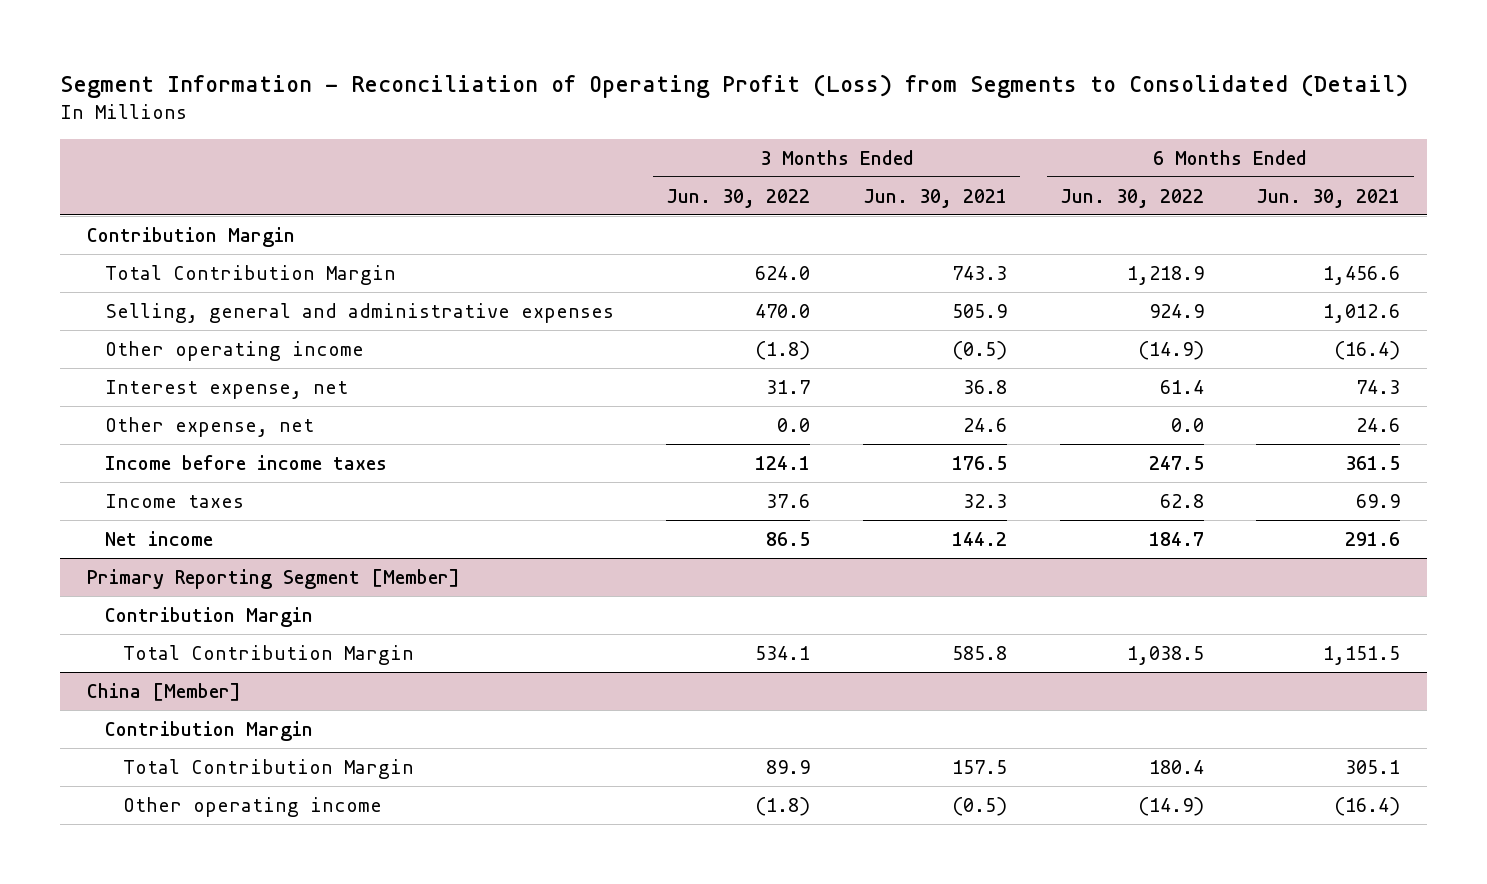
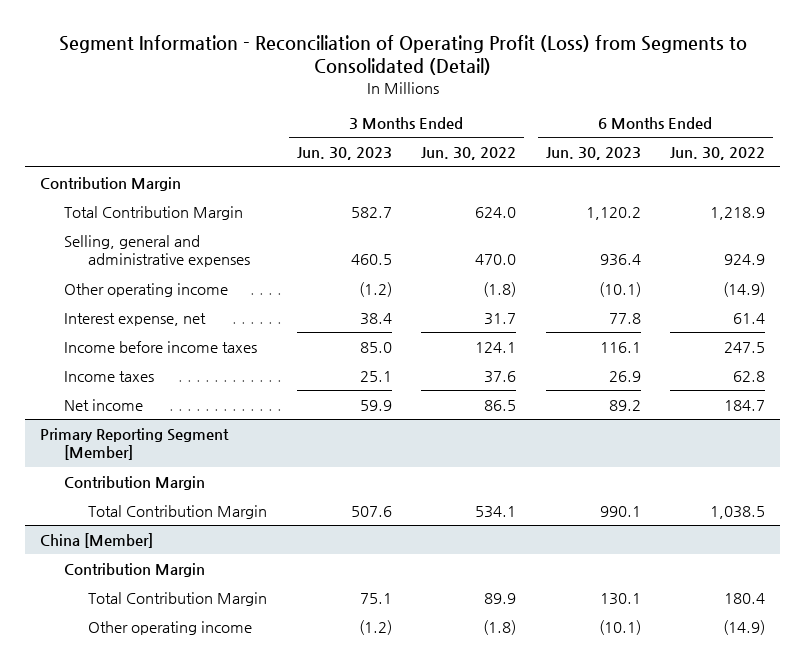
- | 3 Months Ended Jun. 30, 2022 | 3 Months Ended Jun. 30, 2021 | 6 Months Ended Jun. 30, 2022 | 6 Months Ended Jun. 30, 2021
+ | 3 Months Ended Jun. 30, 2023 | 3 Months Ended Jun. 30, 2022 | 6 Months Ended Jun. 30, 2023 | 6 Months Ended Jun. 30, 2022
- Other expense, net | 0.0 | 24.6 | 0.0 | 24.6

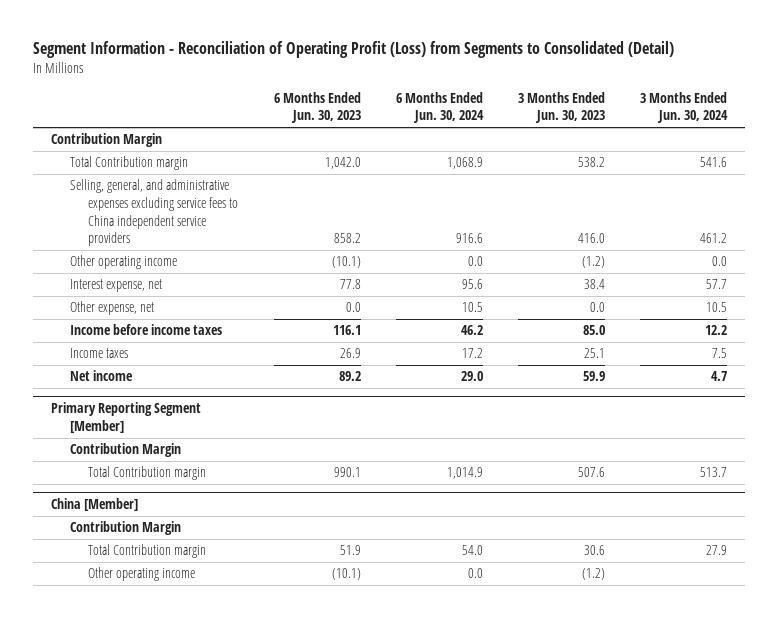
- | 3 Months Ended Jun. 30, 2023 | 3 Months Ended Jun. 30, 2022 | 6 Months Ended Jun. 30, 2023 | 6 Months Ended Jun. 30, 2022
+ | 6 Months Ended Jun. 30, 2023 | 6 Months Ended Jun. 30, 2024 | 3 Months Ended Jun. 30, 2023 | 3 Months Ended Jun. 30, 2024
- Total Contribution Margin | 582.7 | 624.0 | 1,120.2 | 1,218.9
- Selling, general and administrative expenses | 460.5 | 470.0 | 936.4 | 924.9
+ Total Contribution margin | 1,042.0 | 1,068.9 | 538.2 | 541.6
+ Selling, general, and administrative expenses excluding service fees to China independent service providers | 858.2 | 916.6 | 416.0 | 461.2
+ Other expense, net | 0.0 | 10.5 | 0.0 | 10.5
@ Primary Reporting Segment [Member]
- Total Contribution Margin | 507.6 | 534.1 | 990.1 | 1,038.5
+ Total Contribution margin | 990.1 | 1,014.9 | 507.6 | 513.7
@ China [Member]
- Total Contribution Margin | 75.1 | 89.9 | 130.1 | 180.4
+ Total Contribution margin | 51.9 | 54.0 | 30.6 | 27.9

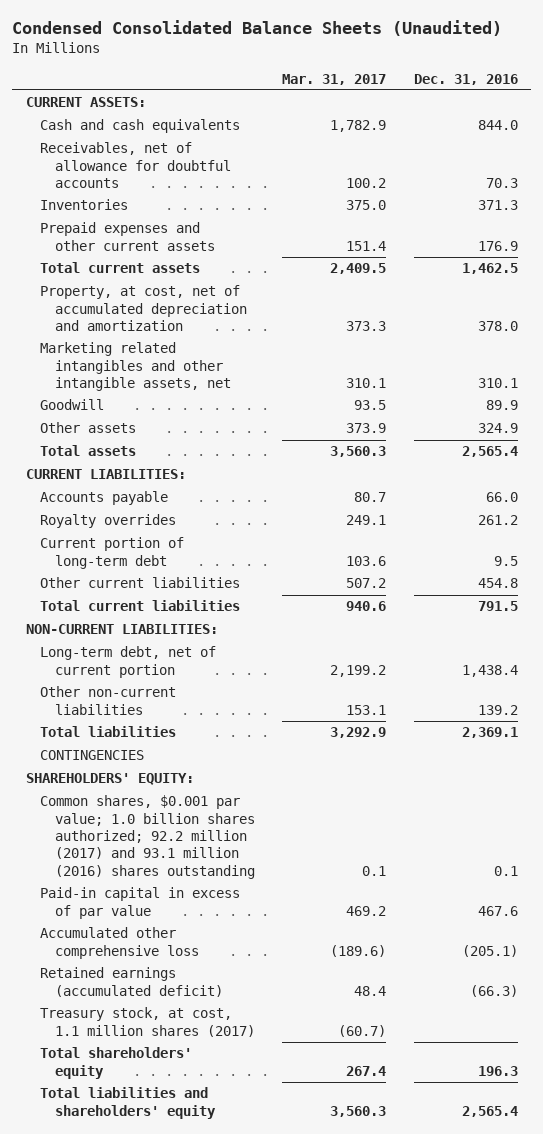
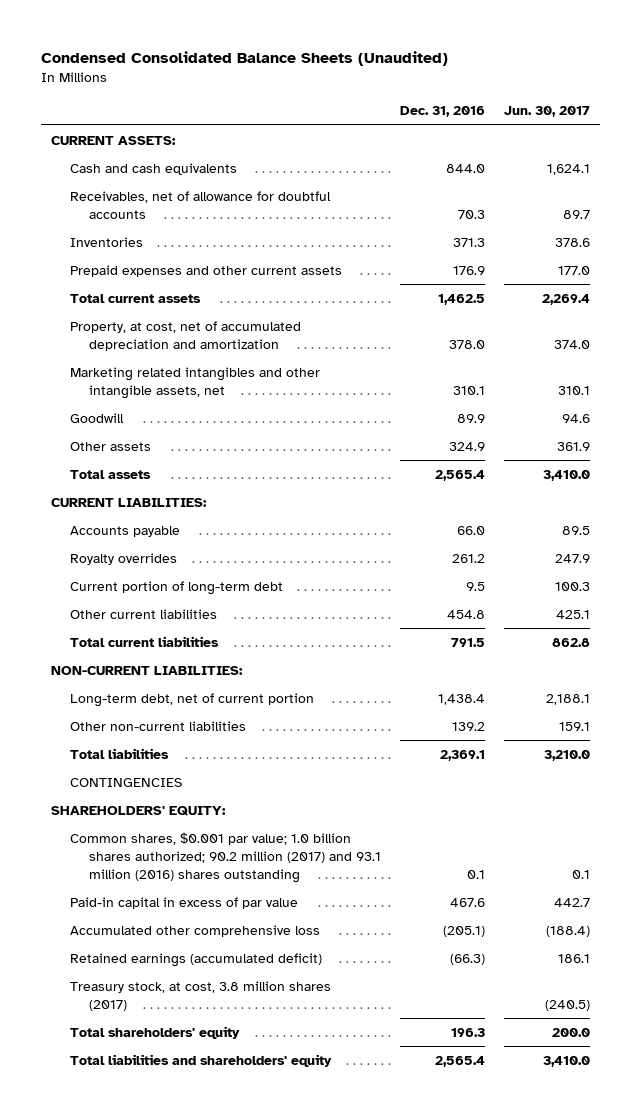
- | Mar. 31, 2017 | Dec. 31, 2016
+ | Dec. 31, 2016 | Jun. 30, 2017
- Common shares, $0.001 par value; 1.0 billion shares authorized; 92.2 million (2017) and 93.1 million (2016) shares outstanding | 0.1 | 0.1
+ Common shares, $0.001 par value; 1.0 billion shares authorized; 90.2 million (2017) and 93.1 million (2016) shares outstanding | 0.1 | 0.1
- Treasury stock, at cost, 1.1 million shares (2017) | (60.7) |
+ Treasury stock, at cost, 3.8 million shares (2017) | | (240.5)

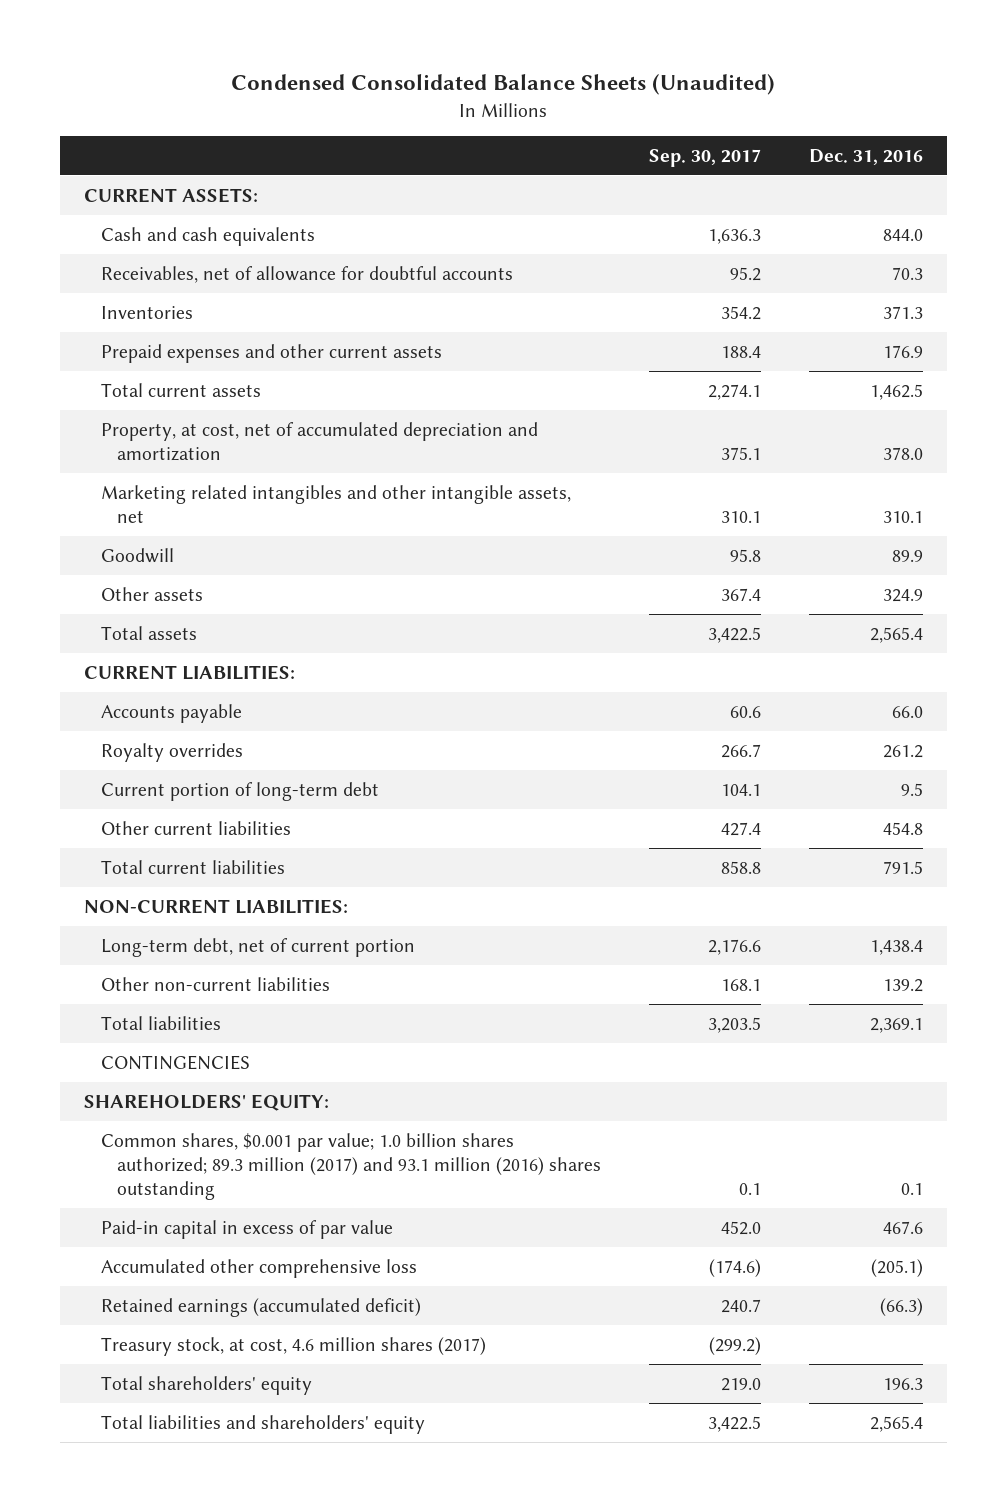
- | Dec. 31, 2016 | Jun. 30, 2017
+ | Sep. 30, 2017 | Dec. 31, 2016
- Common shares, $0.001 par value; 1.0 billion shares authorized; 90.2 million (2017) and 93.1 million (2016) shares outstanding | 0.1 | 0.1
+ Common shares, $0.001 par value; 1.0 billion shares authorized; 89.3 million (2017) and 93.1 million (2016) shares outstanding | 0.1 | 0.1
- Treasury stock, at cost, 3.8 million shares (2017) | | (240.5)
+ Treasury stock, at cost, 4.6 million shares (2017) | (299.2) |

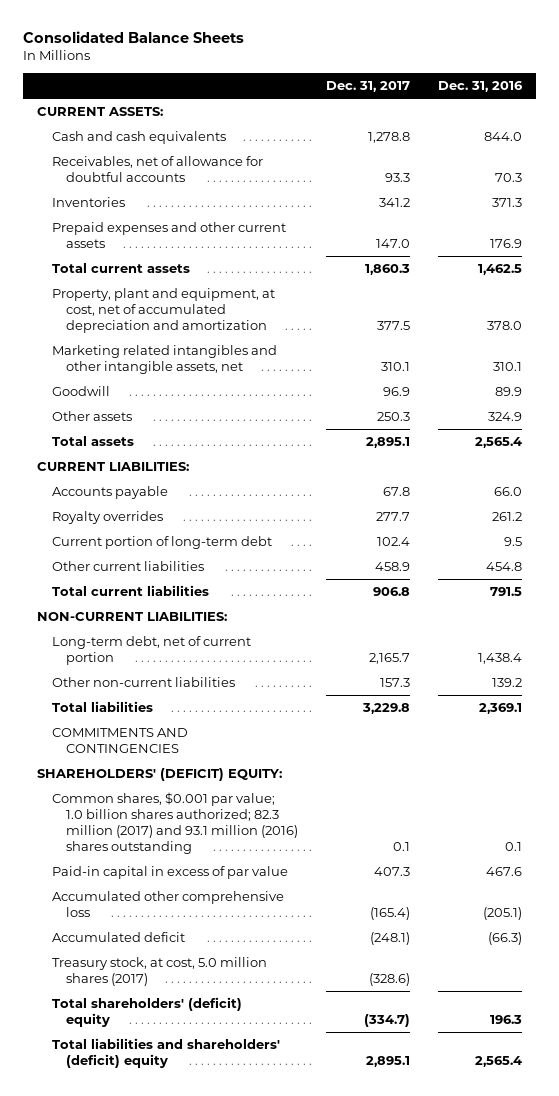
- Condensed Consolidated Balance Sheets (Unaudited)
+ Consolidated Balance Sheets
- | Sep. 30, 2017 | Dec. 31, 2016
+ | Dec. 31, 2017 | Dec. 31, 2016
- Property, at cost, net of accumulated depreciation and amortization | 375.1 | 378.0
+ Property, plant and equipment, at cost, net of accumulated depreciation and amortization | 377.5 | 378.0
- CONTINGENCIES
- SHAREHOLDERS' EQUITY:
- Common shares, $0.001 par value; 1.0 billion shares authorized; 89.3 million (2017) and 93.1 million (2016) shares outstanding | 0.1 | 0.1
+ COMMITMENTS AND CONTINGENCIES
+ SHAREHOLDERS' (DEFICIT) EQUITY:
+ Common shares, $0.001 par value; 1.0 billion shares authorized; 82.3 million (2017) and 93.1 million (2016) shares outstanding | 0.1 | 0.1
- Retained earnings (accumulated deficit) | 240.7 | (66.3)
- Treasury stock, at cost, 4.6 million shares (2017) | (299.2) |
- Total shareholders' equity | 219.0 | 196.3
- Total liabilities and shareholders' equity | 3,422.5 | 2,565.4
+ Accumulated deficit | (248.1) | (66.3)
+ Treasury stock, at cost, 5.0 million shares (2017) | (328.6) |
+ Total shareholders' (deficit) equity | (334.7) | 196.3
+ Total liabilities and shareholders' (deficit) equity | 2,895.1 | 2,565.4

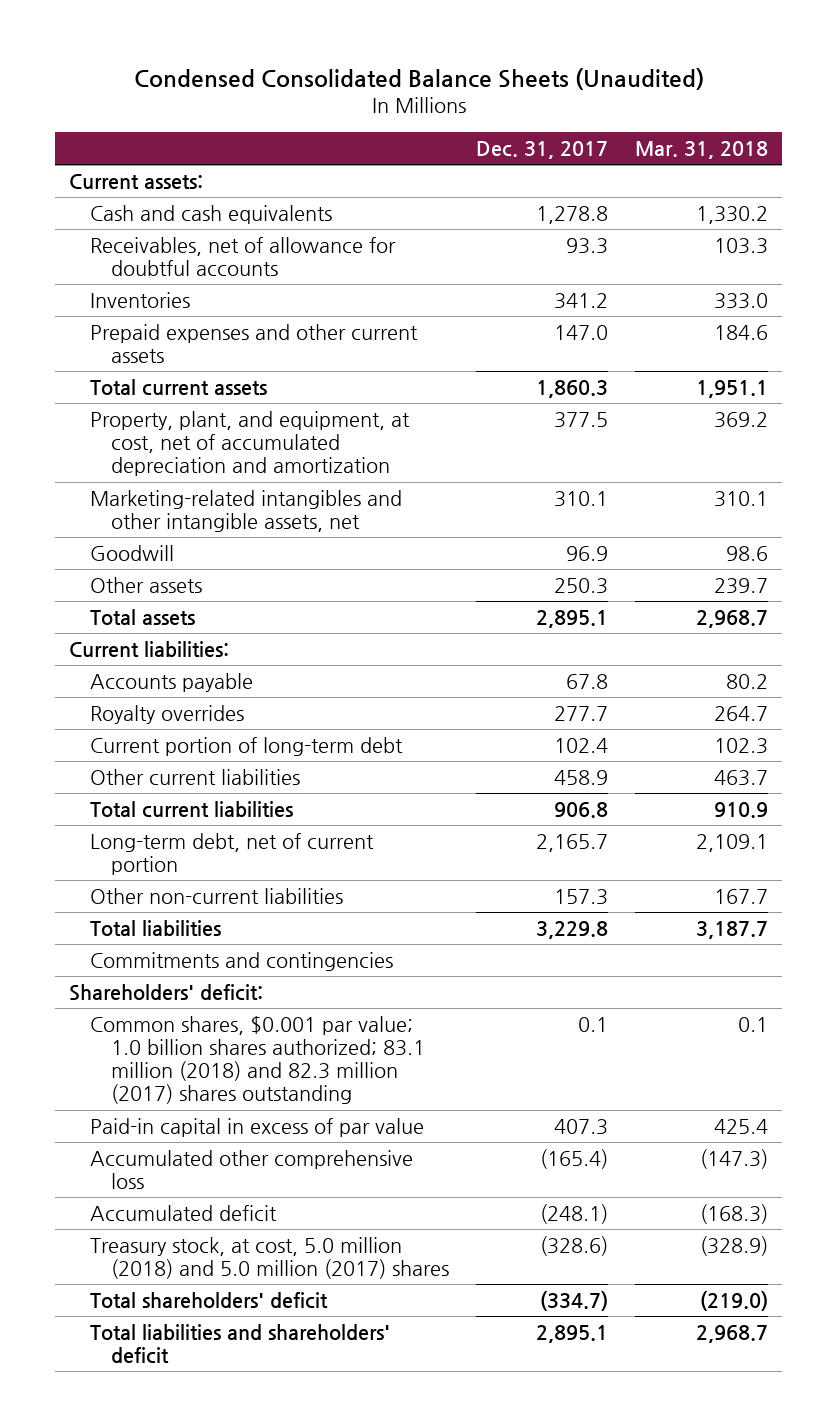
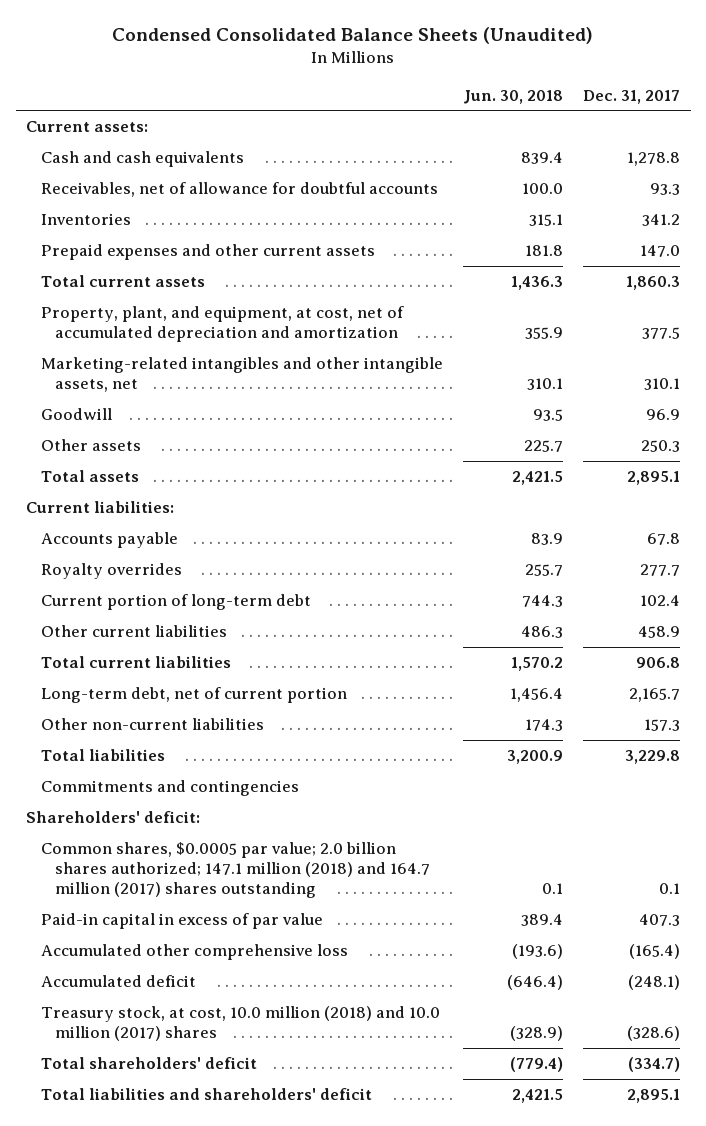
- | Dec. 31, 2017 | Mar. 31, 2018
+ | Jun. 30, 2018 | Dec. 31, 2017
- Common shares, $0.001 par value; 1.0 billion shares authorized; 83.1 million (2018) and 82.3 million (2017) shares outstanding | 0.1 | 0.1
+ Common shares, $0.0005 par value; 2.0 billion shares authorized; 147.1 million (2018) and 164.7 million (2017) shares outstanding | 0.1 | 0.1
- Treasury stock, at cost, 5.0 million (2018) and 5.0 million (2017) shares | (328.6) | (328.9)
+ Treasury stock, at cost, 10.0 million (2018) and 10.0 million (2017) shares | (328.9) | (328.6)

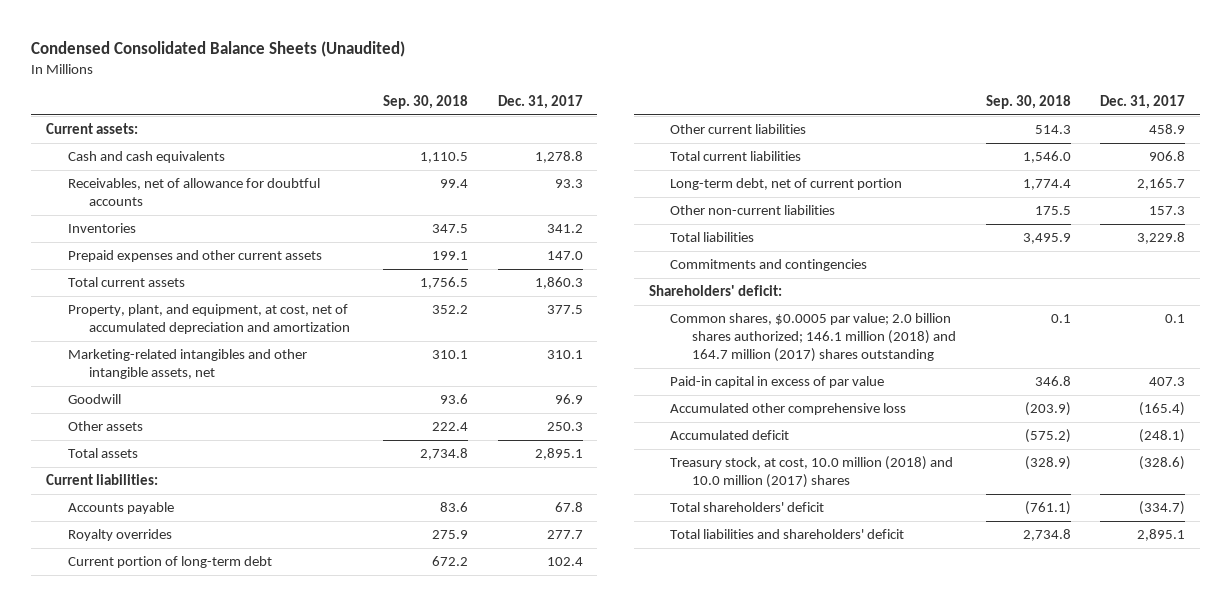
- | Jun. 30, 2018 | Dec. 31, 2017
+ | Sep. 30, 2018 | Dec. 31, 2017
- Common shares, $0.0005 par value; 2.0 billion shares authorized; 147.1 million (2018) and 164.7 million (2017) shares outstanding | 0.1 | 0.1
+ Common shares, $0.0005 par value; 2.0 billion shares authorized; 146.1 million (2018) and 164.7 million (2017) shares outstanding | 0.1 | 0.1

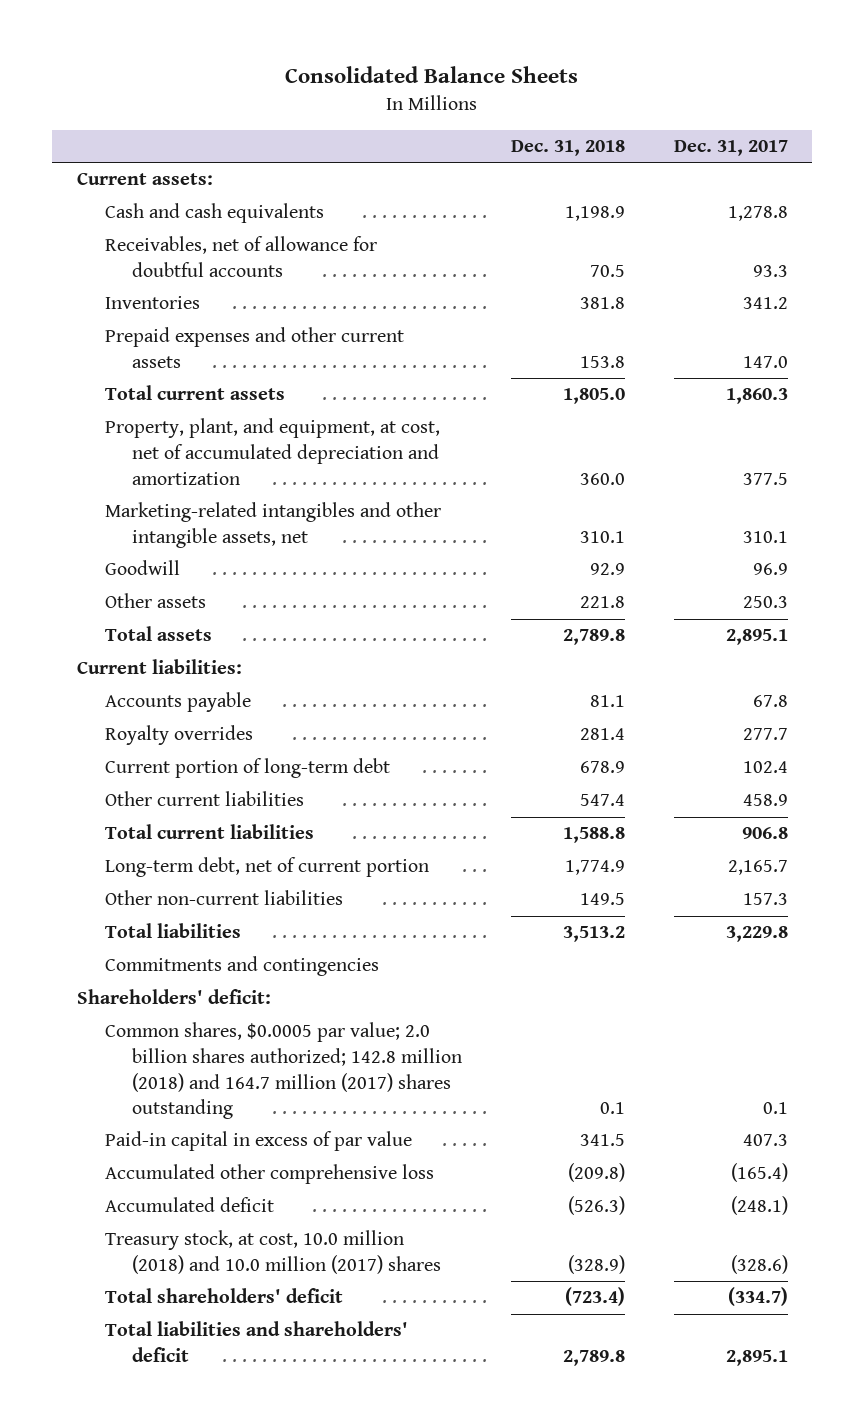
- Condensed Consolidated Balance Sheets (Unaudited)
+ Consolidated Balance Sheets
- | Sep. 30, 2018 | Dec. 31, 2017
+ | Dec. 31, 2018 | Dec. 31, 2017
- Common shares, $0.0005 par value; 2.0 billion shares authorized; 146.1 million (2018) and 164.7 million (2017) shares outstanding | 0.1 | 0.1
+ Common shares, $0.0005 par value; 2.0 billion shares authorized; 142.8 million (2018) and 164.7 million (2017) shares outstanding | 0.1 | 0.1

